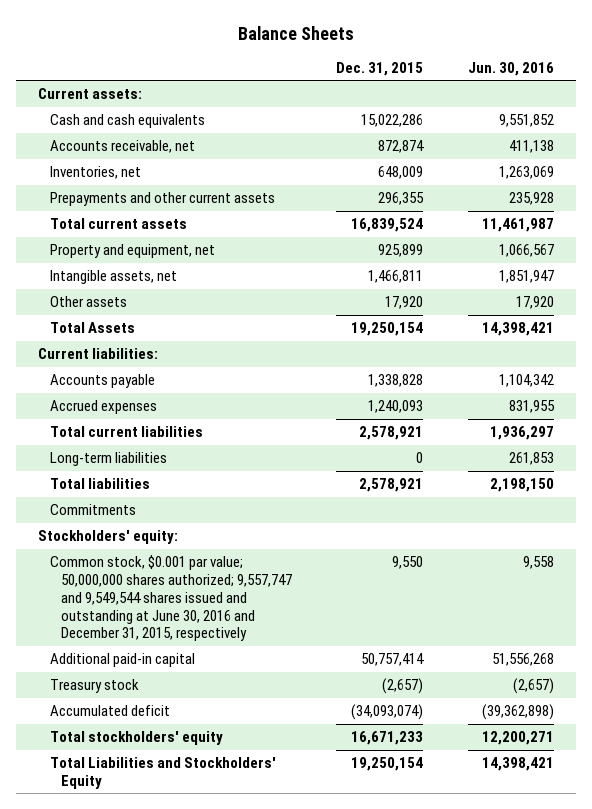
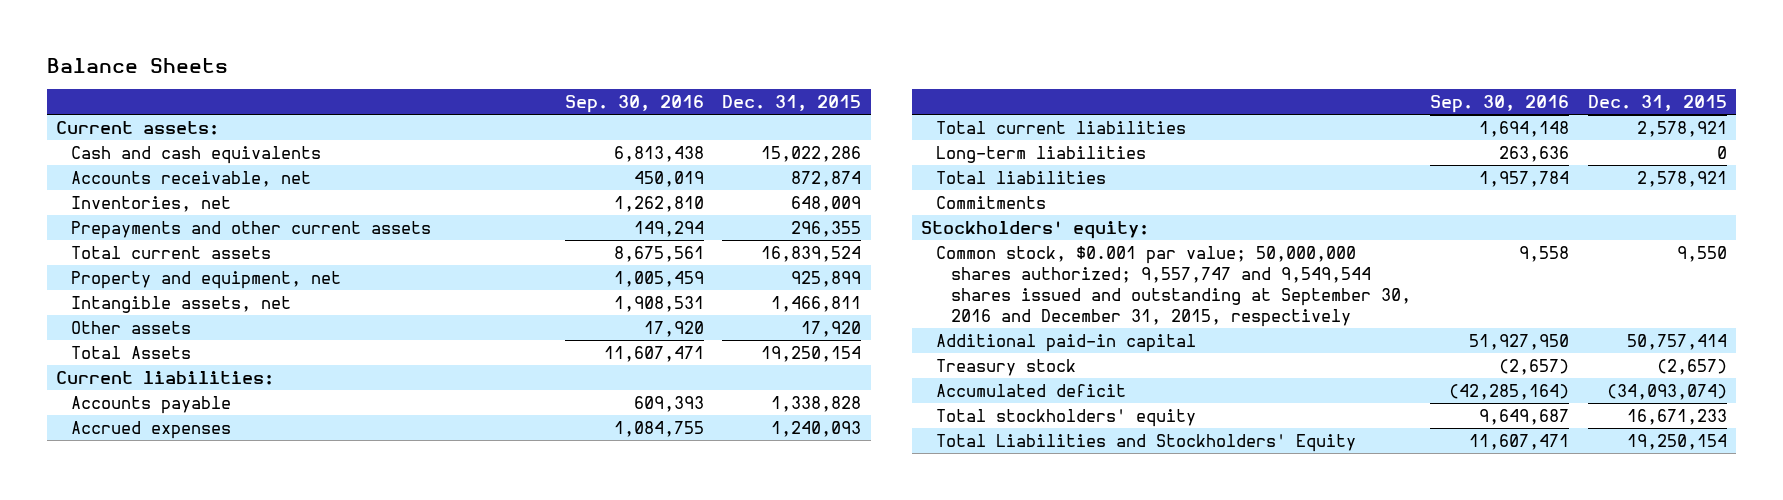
- | Dec. 31, 2015 | Jun. 30, 2016
+ | Sep. 30, 2016 | Dec. 31, 2015
- Common stock, $0.001 par value; 50,000,000 shares authorized; 9,557,747 and 9,549,544 shares issued and outstanding at June 30, 2016 and December 31, 2015, respectively | 9,550 | 9,558
+ Common stock, $0.001 par value; 50,000,000 shares authorized; 9,557,747 and 9,549,544 shares issued and outstanding at September 30, 2016 and December 31, 2015, respectively | 9,558 | 9,550

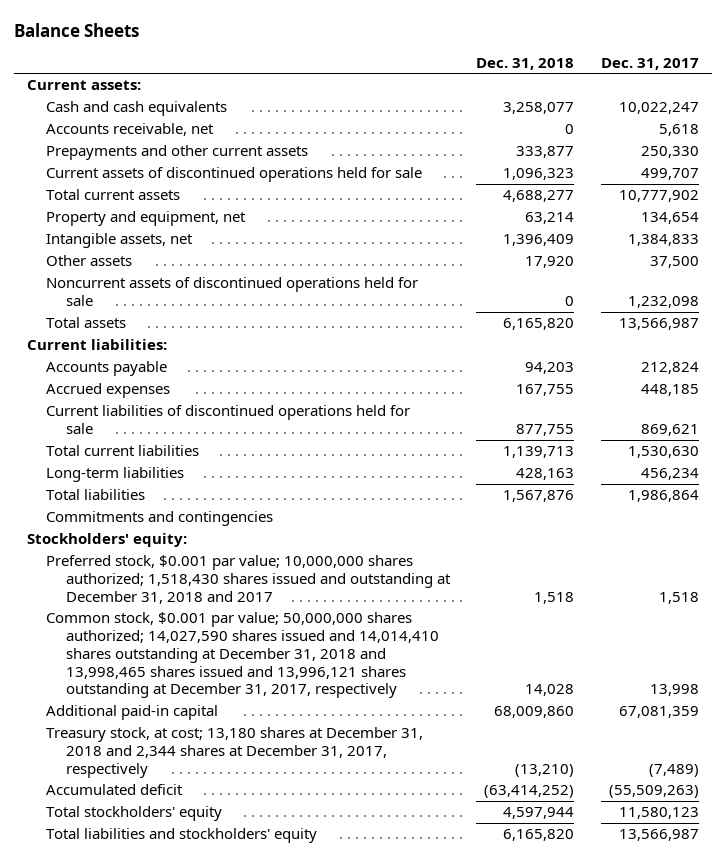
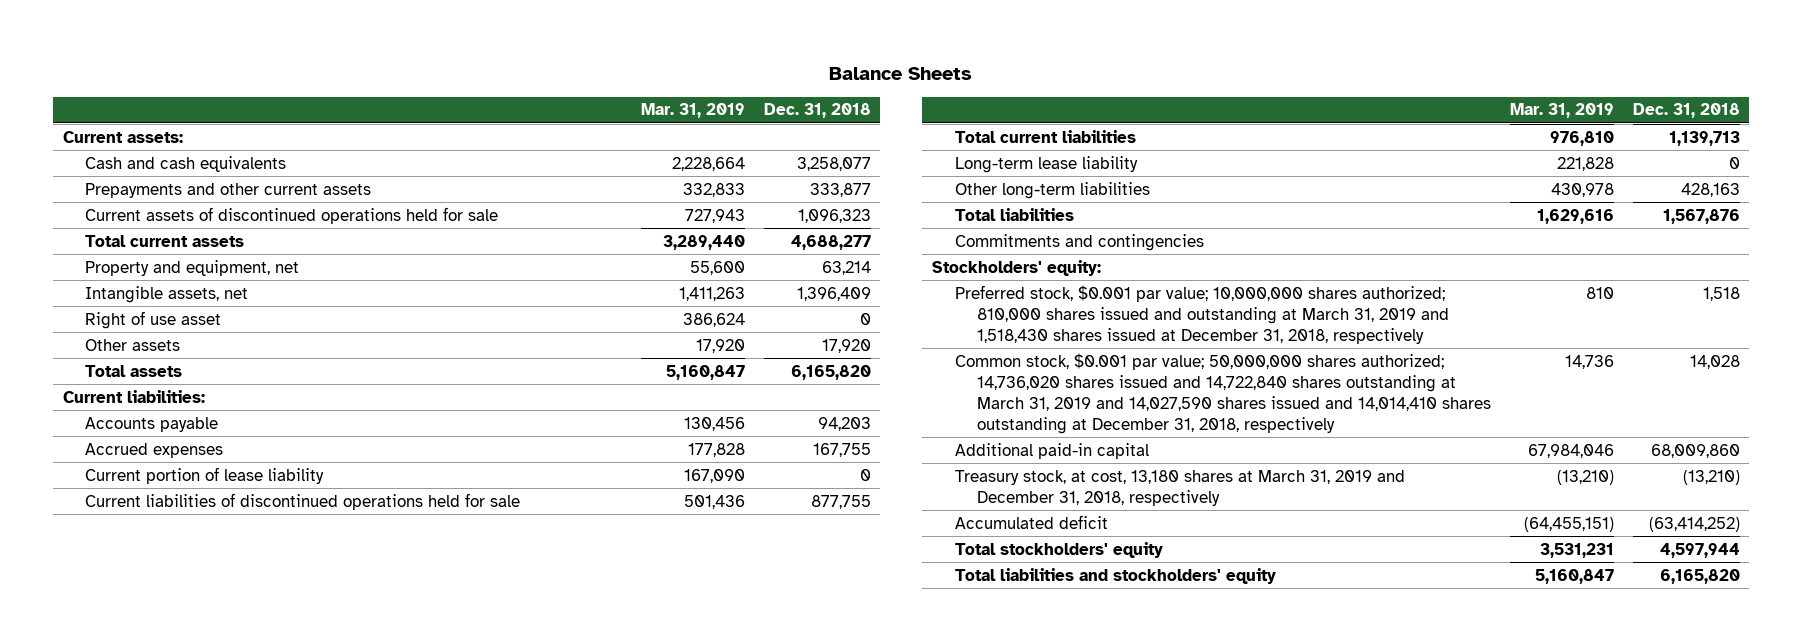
- | Dec. 31, 2018 | Dec. 31, 2017
+ | Mar. 31, 2019 | Dec. 31, 2018
- Accounts receivable, net | 0 | 5,618
+ Right of use asset | 386,624 | 0
- Noncurrent assets of discontinued operations held for sale | 0 | 1,232,098
+ Current portion of lease liability | 167,090 | 0
- Long-term liabilities | 428,163 | 456,234
+ Long-term lease liability | 221,828 | 0
+ Other long-term liabilities | 430,978 | 428,163
- Preferred stock, $0.001 par value; 10,000,000 shares authorized; 1,518,430 shares issued and outstanding at December 31, 2018 and 2017 | 1,518 | 1,518
- Common stock, $0.001 par value; 50,000,000 shares authorized; 14,027,590 shares issued and 14,014,410 shares outstanding at December 31, 2018 and 13,998,465 shares issued and 13,996,121 shares outstanding at December 31, 2017, respectively | 14,028 | 13,998
+ Preferred stock, $0.001 par value; 10,000,000 shares authorized; 810,000 shares issued and outstanding at March 31, 2019 and 1,518,430 shares issued at December 31, 2018, respectively | 810 | 1,518
+ Common stock, $0.001 par value; 50,000,000 shares authorized; 14,736,020 shares issued and 14,722,840 shares outstanding at March 31, 2019 and 14,027,590 shares issued and 14,014,410 shares outstanding at December 31, 2018, respectively | 14,736 | 14,028
- Treasury stock, at cost; 13,180 shares at December 31, 2018 and 2,344 shares at December 31, 2017, respectively | (13,210) | (7,489)
+ Treasury stock, at cost, 13,180 shares at March 31, 2019 and December 31, 2018, respectively | (13,210) | (13,210)

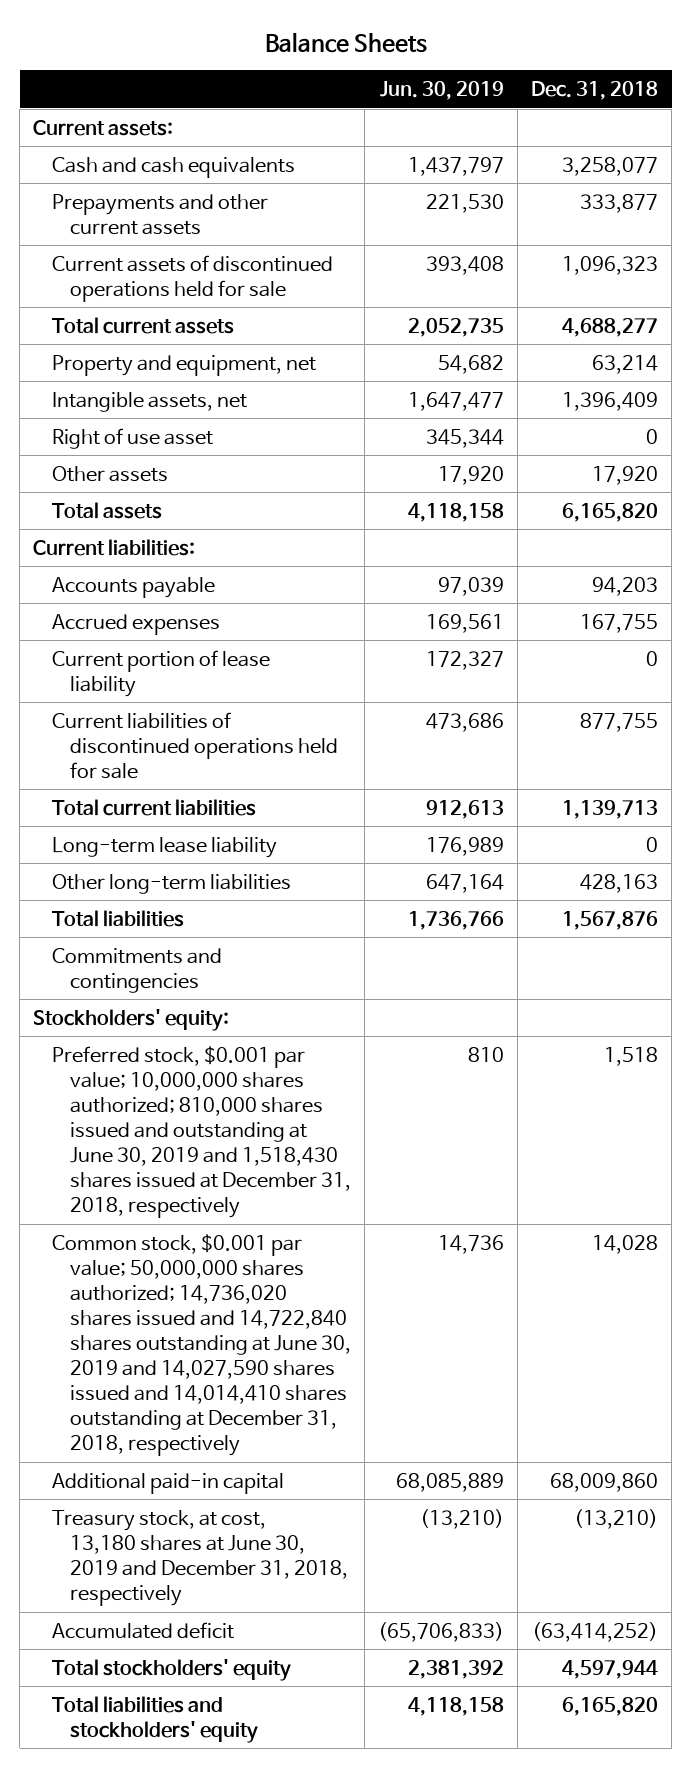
- | Mar. 31, 2019 | Dec. 31, 2018
+ | Jun. 30, 2019 | Dec. 31, 2018
- Preferred stock, $0.001 par value; 10,000,000 shares authorized; 810,000 shares issued and outstanding at March 31, 2019 and 1,518,430 shares issued at December 31, 2018, respectively | 810 | 1,518
- Common stock, $0.001 par value; 50,000,000 shares authorized; 14,736,020 shares issued and 14,722,840 shares outstanding at March 31, 2019 and 14,027,590 shares issued and 14,014,410 shares outstanding at December 31, 2018, respectively | 14,736 | 14,028
+ Preferred stock, $0.001 par value; 10,000,000 shares authorized; 810,000 shares issued and outstanding at June 30, 2019 and 1,518,430 shares issued at December 31, 2018, respectively | 810 | 1,518
+ Common stock, $0.001 par value; 50,000,000 shares authorized; 14,736,020 shares issued and 14,722,840 shares outstanding at June 30, 2019 and 14,027,590 shares issued and 14,014,410 shares outstanding at December 31, 2018, respectively | 14,736 | 14,028
- Treasury stock, at cost, 13,180 shares at March 31, 2019 and December 31, 2018, respectively | (13,210) | (13,210)
+ Treasury stock, at cost, 13,180 shares at June 30, 2019 and December 31, 2018, respectively | (13,210) | (13,210)

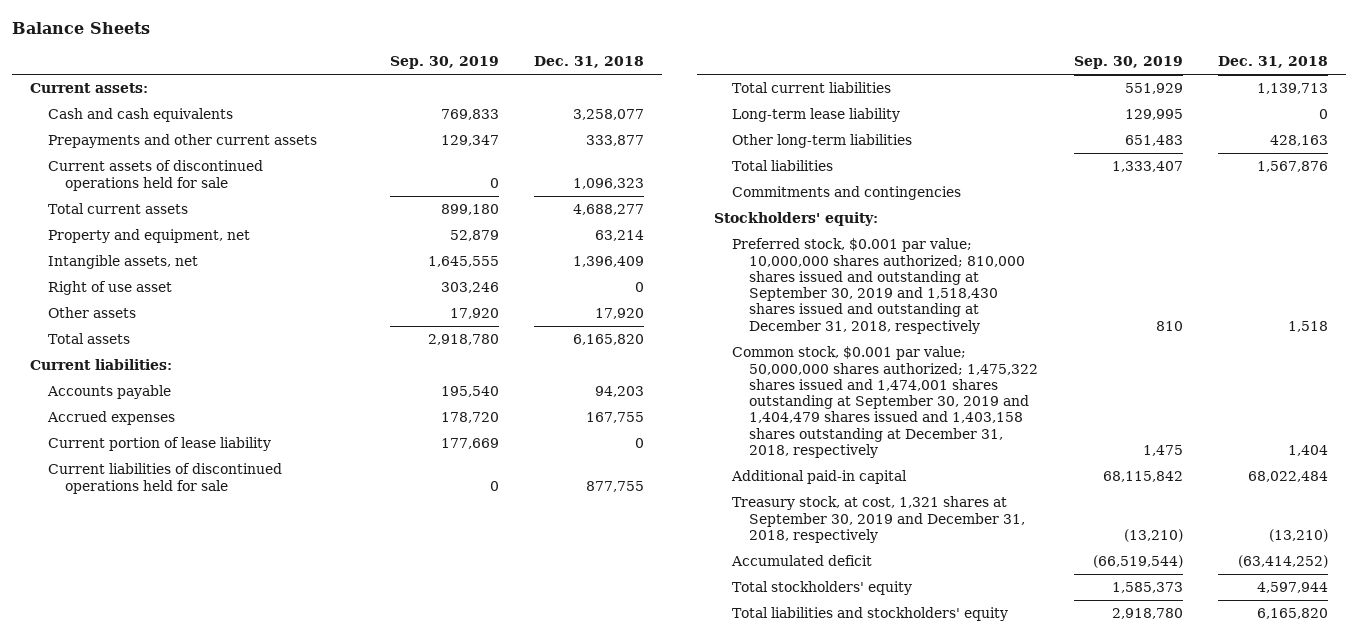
- | Jun. 30, 2019 | Dec. 31, 2018
+ | Sep. 30, 2019 | Dec. 31, 2018
- Preferred stock, $0.001 par value; 10,000,000 shares authorized; 810,000 shares issued and outstanding at June 30, 2019 and 1,518,430 shares issued at December 31, 2018, respectively | 810 | 1,518
- Common stock, $0.001 par value; 50,000,000 shares authorized; 14,736,020 shares issued and 14,722,840 shares outstanding at June 30, 2019 and 14,027,590 shares issued and 14,014,410 shares outstanding at December 31, 2018, respectively | 14,736 | 14,028
- Additional paid-in capital | 68,085,889 | 68,009,860
- Treasury stock, at cost, 13,180 shares at June 30, 2019 and December 31, 2018, respectively | (13,210) | (13,210)
+ Preferred stock, $0.001 par value; 10,000,000 shares authorized; 810,000 shares issued and outstanding at September 30, 2019 and 1,518,430 shares issued and outstanding at December 31, 2018, respectively | 810 | 1,518
+ Common stock, $0.001 par value; 50,000,000 shares authorized; 1,475,322 shares issued and 1,474,001 shares outstanding at September 30, 2019 and 1,404,479 shares issued and 1,403,158 shares outstanding at December 31, 2018, respectively | 1,475 | 1,404
+ Additional paid-in capital | 68,115,842 | 68,022,484
+ Treasury stock, at cost, 1,321 shares at September 30, 2019 and December 31, 2018, respectively | (13,210) | (13,210)

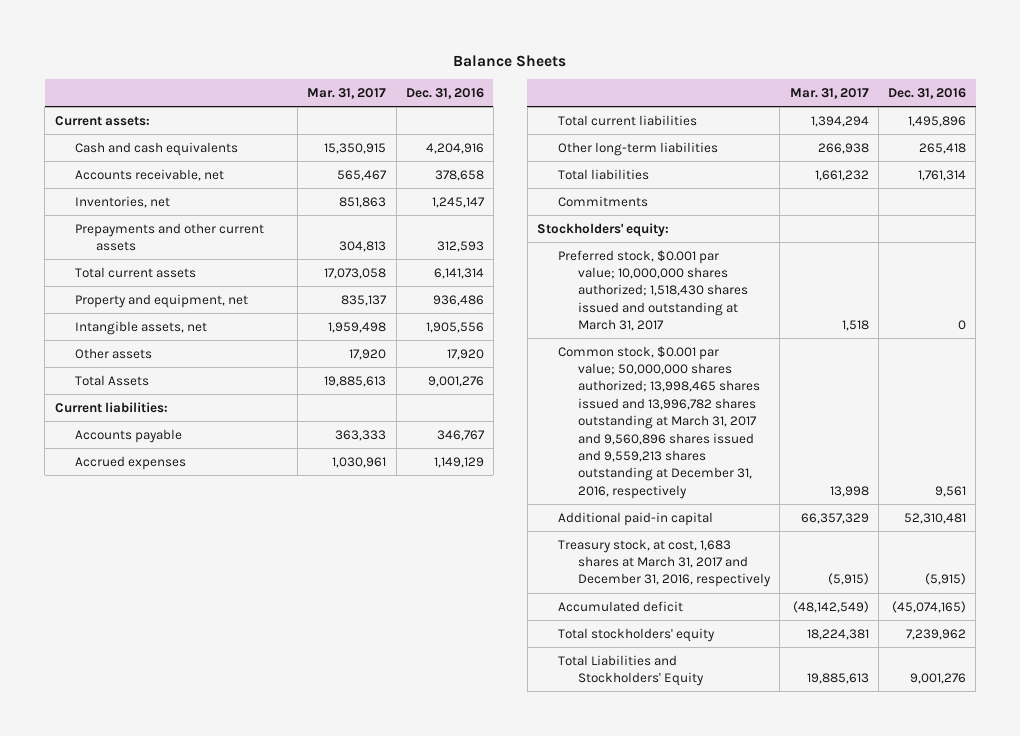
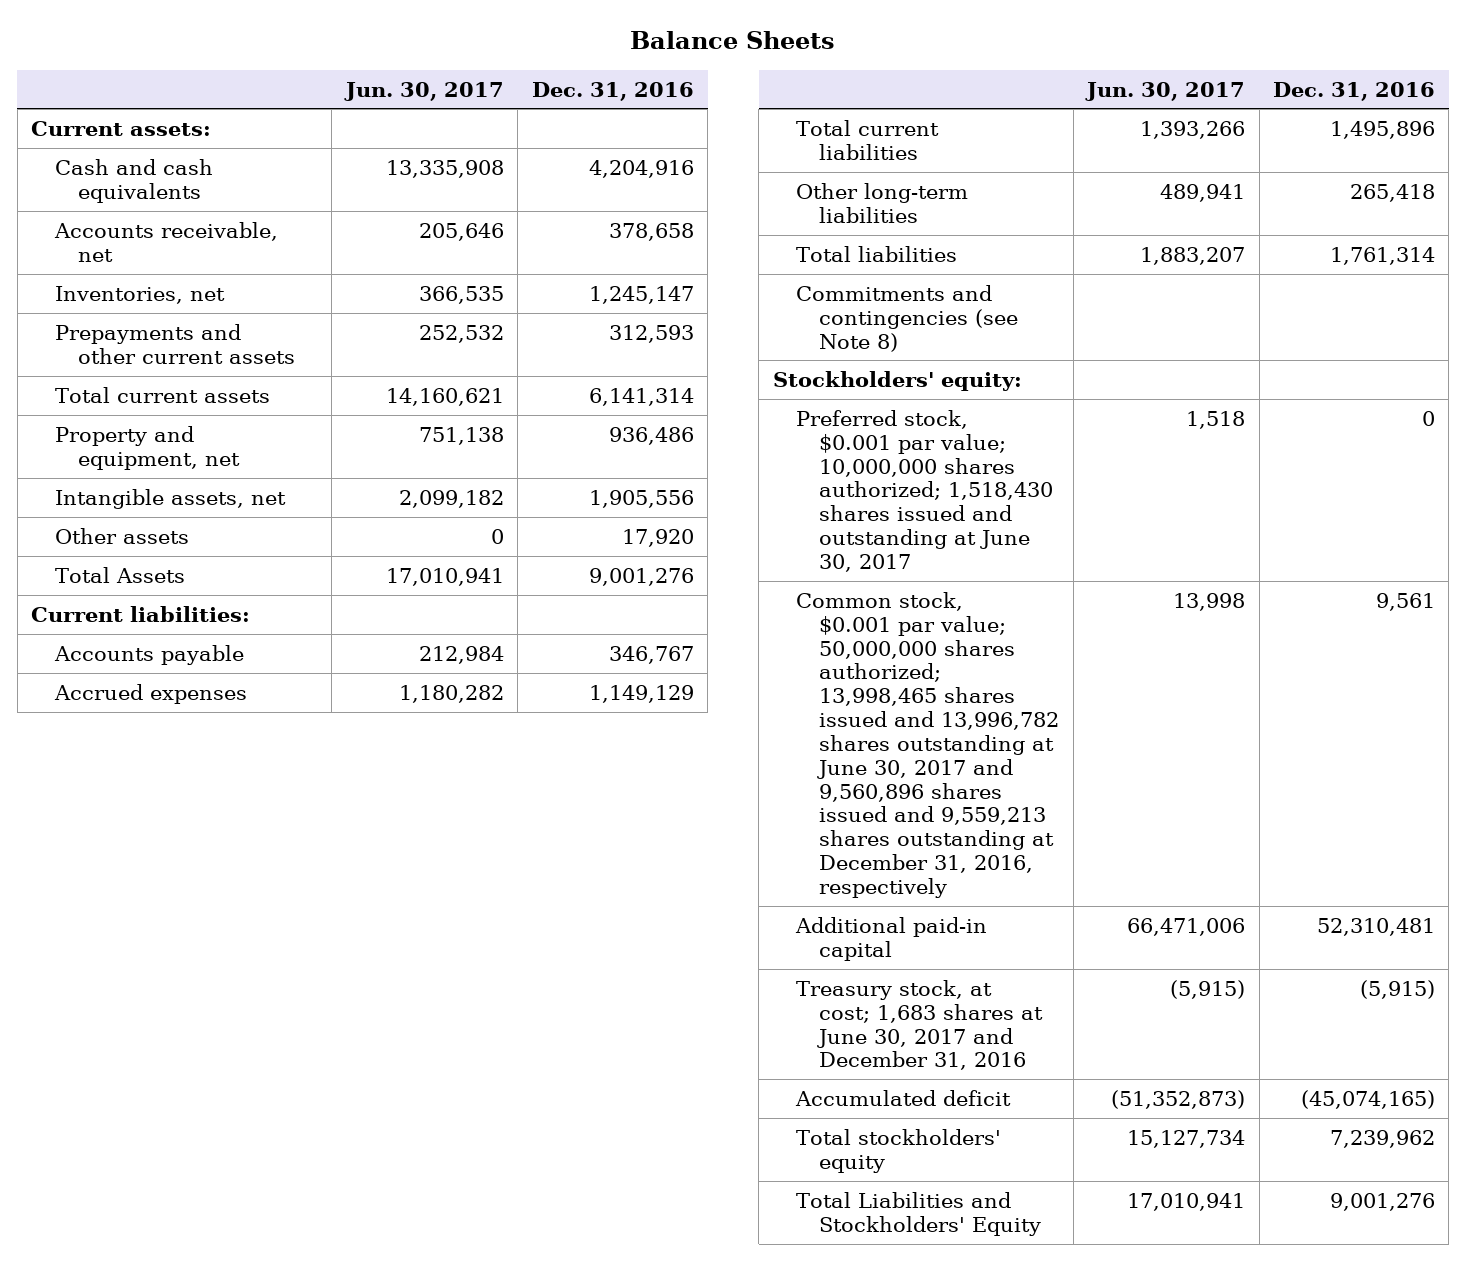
- | Mar. 31, 2017 | Dec. 31, 2016
+ | Jun. 30, 2017 | Dec. 31, 2016
- Commitments
+ Commitments and contingencies (see Note 8)
- Preferred stock, $0.001 par value; 10,000,000 shares authorized; 1,518,430 shares issued and outstanding at March 31, 2017 | 1,518 | 0
- Common stock, $0.001 par value; 50,000,000 shares authorized; 13,998,465 shares issued and 13,996,782 shares outstanding at March 31, 2017 and 9,560,896 shares issued and 9,559,213 shares outstanding at December 31, 2016, respectively | 13,998 | 9,561
+ Preferred stock, $0.001 par value; 10,000,000 shares authorized; 1,518,430 shares issued and outstanding at June 30, 2017 | 1,518 | 0
+ Common stock, $0.001 par value; 50,000,000 shares authorized; 13,998,465 shares issued and 13,996,782 shares outstanding at June 30, 2017 and 9,560,896 shares issued and 9,559,213 shares outstanding at December 31, 2016, respectively | 13,998 | 9,561
- Treasury stock, at cost, 1,683 shares at March 31, 2017 and December 31, 2016, respectively | (5,915) | (5,915)
+ Treasury stock, at cost; 1,683 shares at June 30, 2017 and December 31, 2016 | (5,915) | (5,915)

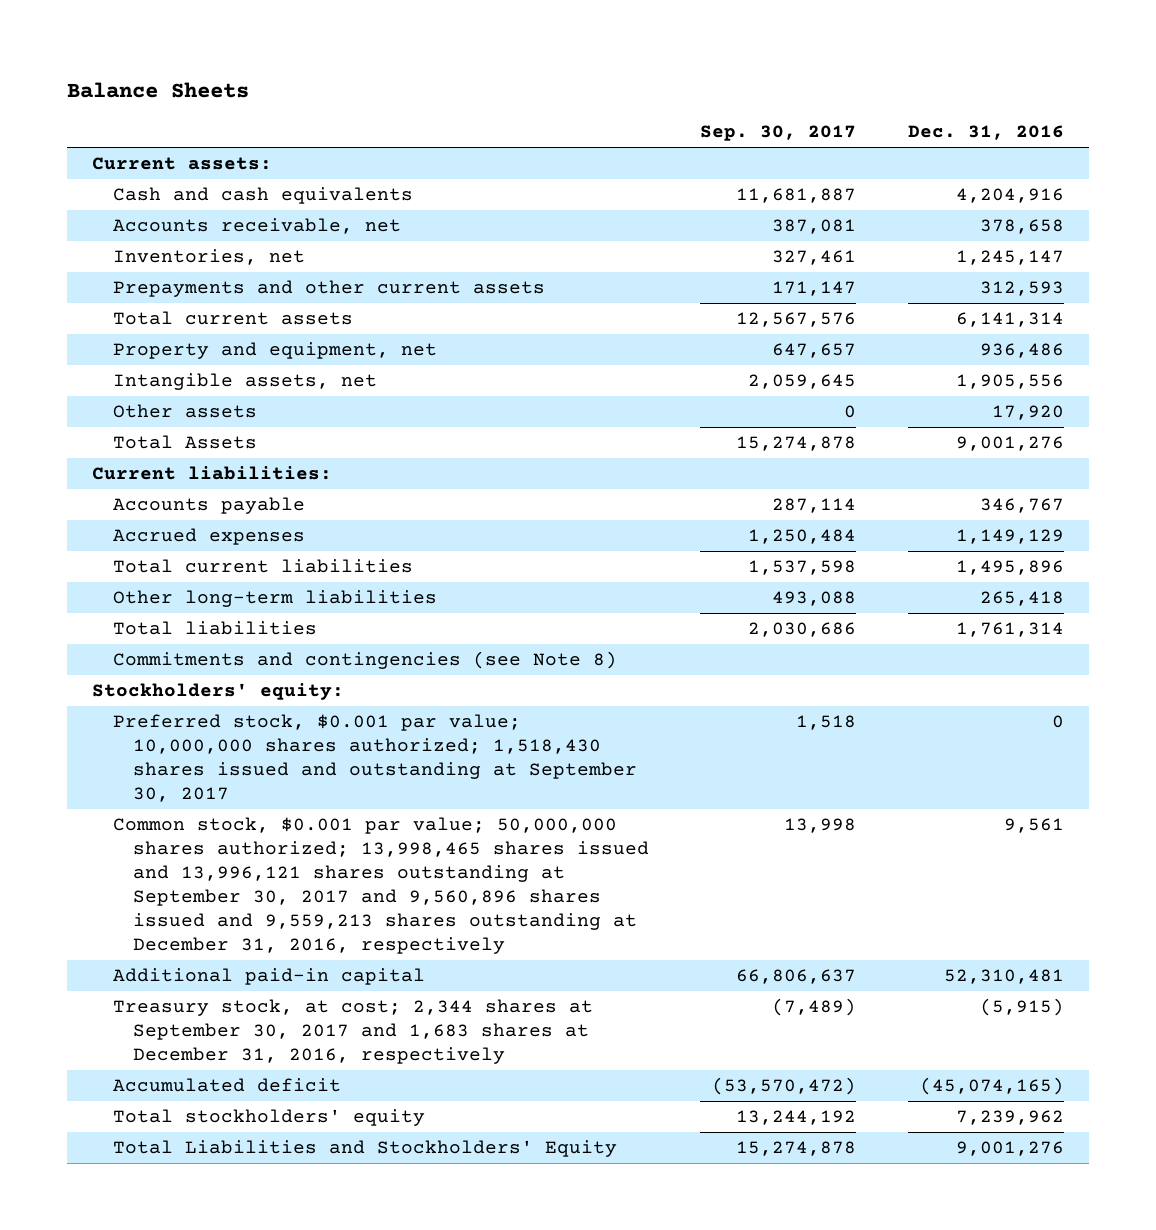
- | Jun. 30, 2017 | Dec. 31, 2016
+ | Sep. 30, 2017 | Dec. 31, 2016
- Preferred stock, $0.001 par value; 10,000,000 shares authorized; 1,518,430 shares issued and outstanding at June 30, 2017 | 1,518 | 0
- Common stock, $0.001 par value; 50,000,000 shares authorized; 13,998,465 shares issued and 13,996,782 shares outstanding at June 30, 2017 and 9,560,896 shares issued and 9,559,213 shares outstanding at December 31, 2016, respectively | 13,998 | 9,561
+ Preferred stock, $0.001 par value; 10,000,000 shares authorized; 1,518,430 shares issued and outstanding at September 30, 2017 | 1,518 | 0
+ Common stock, $0.001 par value; 50,000,000 shares authorized; 13,998,465 shares issued and 13,996,121 shares outstanding at September 30, 2017 and 9,560,896 shares issued and 9,559,213 shares outstanding at December 31, 2016, respectively | 13,998 | 9,561
- Treasury stock, at cost; 1,683 shares at June 30, 2017 and December 31, 2016 | (5,915) | (5,915)
+ Treasury stock, at cost; 2,344 shares at September 30, 2017 and 1,683 shares at December 31, 2016, respectively | (7,489) | (5,915)

